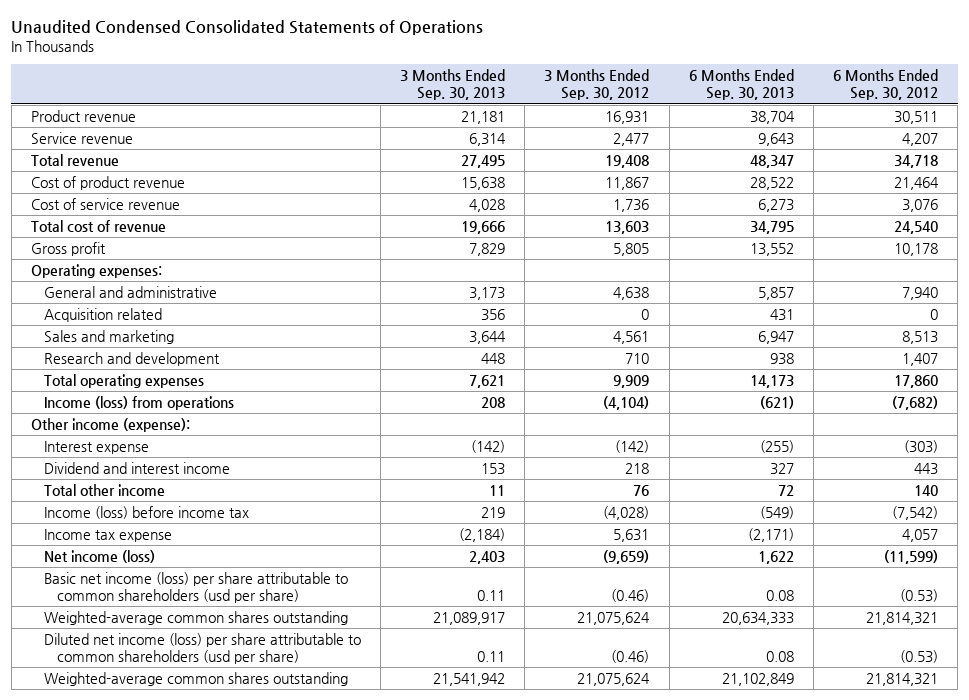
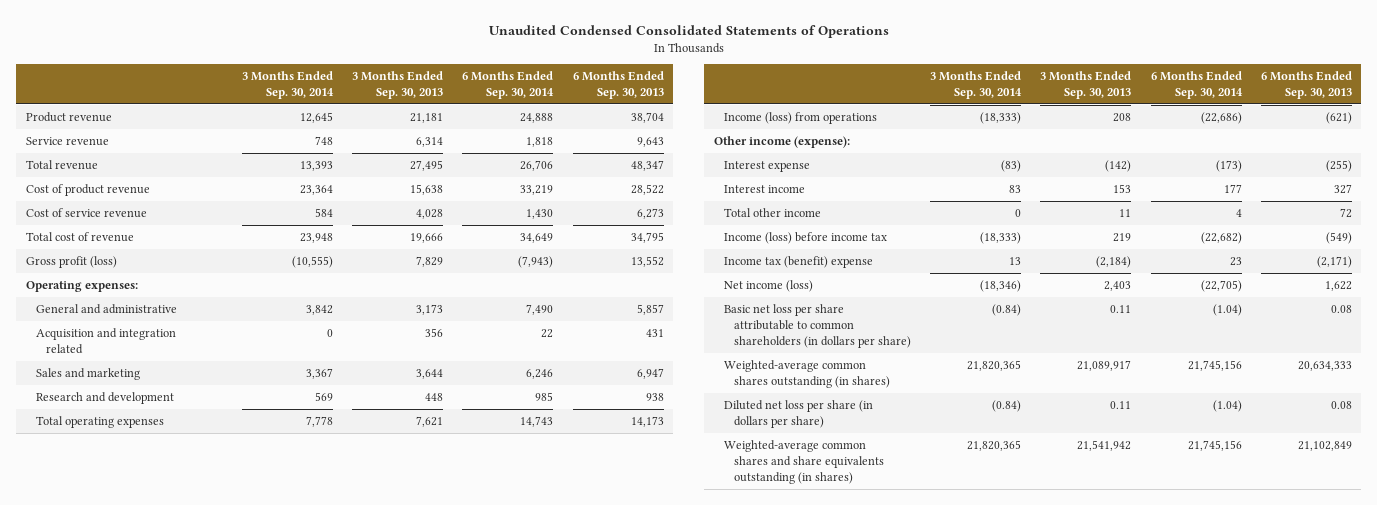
- | 3 Months Ended Sep. 30, 2013 | 3 Months Ended Sep. 30, 2012 | 6 Months Ended Sep. 30, 2013 | 6 Months Ended Sep. 30, 2012
+ | 3 Months Ended Sep. 30, 2014 | 3 Months Ended Sep. 30, 2013 | 6 Months Ended Sep. 30, 2014 | 6 Months Ended Sep. 30, 2013
- Gross profit | 7,829 | 5,805 | 13,552 | 10,178
+ Gross profit (loss) | (10,555) | 7,829 | (7,943) | 13,552
- Acquisition related | 356 | 0 | 431 | 0
+ Acquisition and integration related | 0 | 356 | 22 | 431
- Dividend and interest income | 153 | 218 | 327 | 443
+ Interest income | 83 | 153 | 177 | 327
- Income tax expense | (2,184) | 5,631 | (2,171) | 4,057
+ Income tax (benefit) expense | 13 | (2,184) | 23 | (2,171)
- Basic net income (loss) per share attributable to common shareholders (usd per share) | 0.11 | (0.46) | 0.08 | (0.53)
- Weighted-average common shares outstanding | 21,089,917 | 21,075,624 | 20,634,333 | 21,814,321
- Diluted net income (loss) per share attributable to common shareholders (usd per share) | 0.11 | (0.46) | 0.08 | (0.53)
- Weighted-average common shares outstanding | 21,541,942 | 21,075,624 | 21,102,849 | 21,814,321
+ Basic net loss per share attributable to common shareholders (in dollars per share) | (0.84) | 0.11 | (1.04) | 0.08
+ Weighted-average common shares outstanding (in shares) | 21,820,365 | 21,089,917 | 21,745,156 | 20,634,333
+ Diluted net loss per share (in dollars per share) | (0.84) | 0.11 | (1.04) | 0.08
+ Weighted-average common shares and share equivalents outstanding (in shares) | 21,820,365 | 21,541,942 | 21,745,156 | 21,102,849

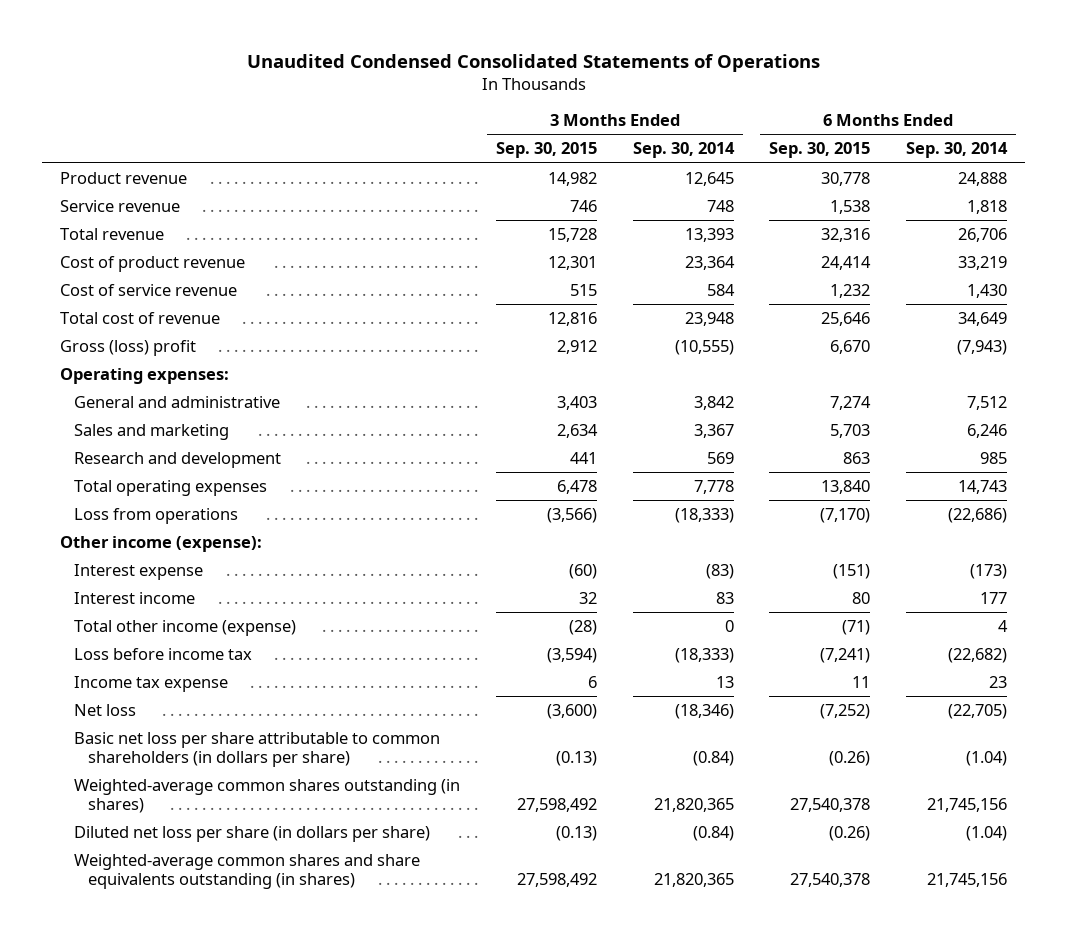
- | 3 Months Ended Sep. 30, 2014 | 3 Months Ended Sep. 30, 2013 | 6 Months Ended Sep. 30, 2014 | 6 Months Ended Sep. 30, 2013
+ | 3 Months Ended Sep. 30, 2015 | 3 Months Ended Sep. 30, 2014 | 6 Months Ended Sep. 30, 2015 | 6 Months Ended Sep. 30, 2014
- Gross profit (loss) | (10,555) | 7,829 | (7,943) | 13,552
+ Gross (loss) profit | 2,912 | (10,555) | 6,670 | (7,943)
- General and administrative | 3,842 | 3,173 | 7,490 | 5,857
- Acquisition and integration related | 0 | 356 | 22 | 431
+ General and administrative | 3,403 | 3,842 | 7,274 | 7,512
- Income (loss) from operations | (18,333) | 208 | (22,686) | (621)
+ Loss from operations | (3,566) | (18,333) | (7,170) | (22,686)
- Total other income | 0 | 11 | 4 | 72
- Income (loss) before income tax | (18,333) | 219 | (22,682) | (549)
- Income tax (benefit) expense | 13 | (2,184) | 23 | (2,171)
- Net income (loss) | (18,346) | 2,403 | (22,705) | 1,622
+ Total other income (expense) | (28) | 0 | (71) | 4
+ Loss before income tax | (3,594) | (18,333) | (7,241) | (22,682)
+ Income tax expense | 6 | 13 | 11 | 23
+ Net loss | (3,600) | (18,346) | (7,252) | (22,705)

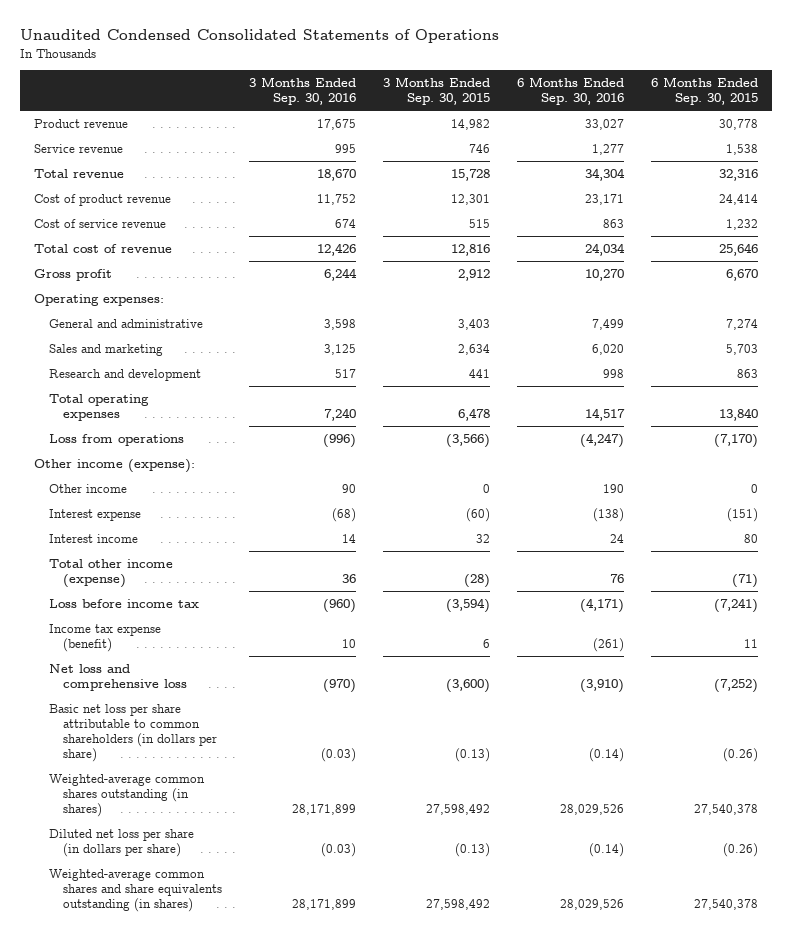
- | 3 Months Ended Sep. 30, 2015 | 3 Months Ended Sep. 30, 2014 | 6 Months Ended Sep. 30, 2015 | 6 Months Ended Sep. 30, 2014
+ | 3 Months Ended Sep. 30, 2016 | 3 Months Ended Sep. 30, 2015 | 6 Months Ended Sep. 30, 2016 | 6 Months Ended Sep. 30, 2015
- Gross (loss) profit | 2,912 | (10,555) | 6,670 | (7,943)
+ Gross profit | 6,244 | 2,912 | 10,270 | 6,670
+ Other income | 90 | 0 | 190 | 0
- Income tax expense | 6 | 13 | 11 | 23
- Net loss | (3,600) | (18,346) | (7,252) | (22,705)
+ Income tax expense (benefit) | 10 | 6 | (261) | 11
+ Net loss and comprehensive loss | (970) | (3,600) | (3,910) | (7,252)

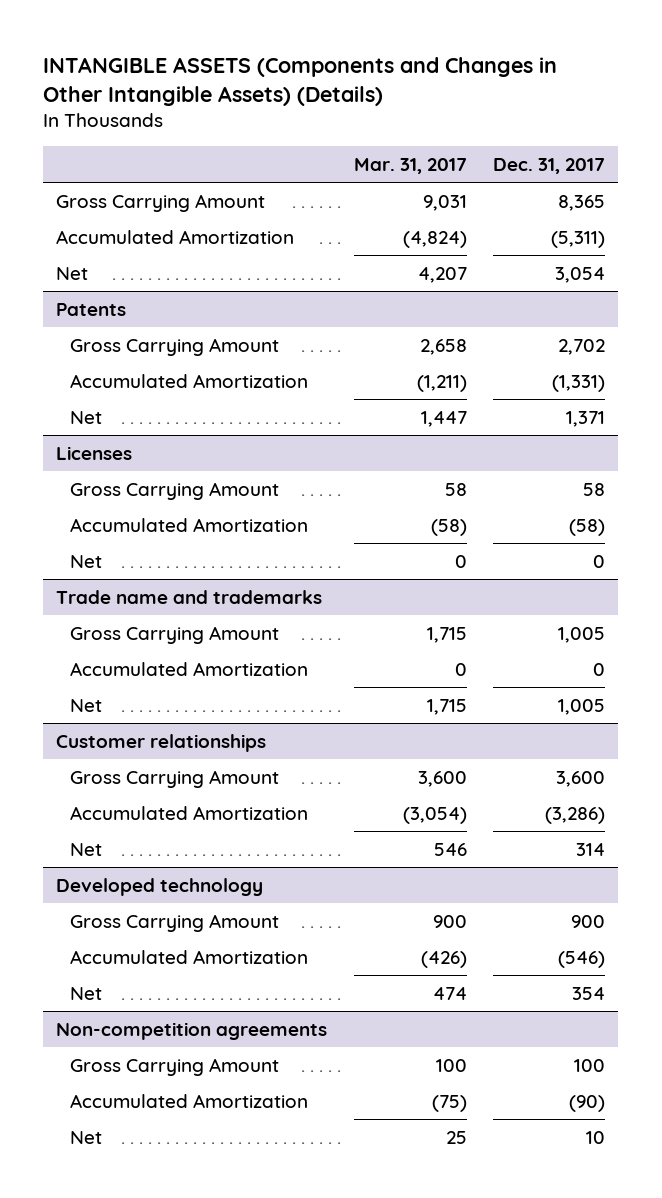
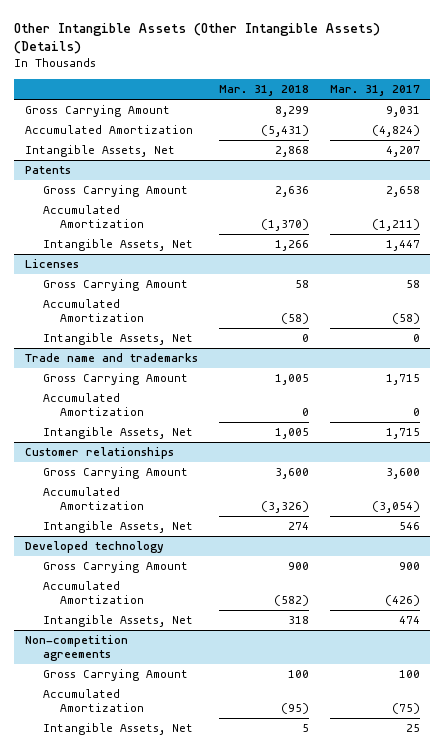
- INTANGIBLE ASSETS (Components and Changes in Other Intangible Assets) (Details)
+ Other Intangible Assets (Other Intangible Assets) (Details)
- | Mar. 31, 2017 | Dec. 31, 2017
+ | Mar. 31, 2018 | Mar. 31, 2017
- Net | 4,207 | 3,054
+ Intangible Assets, Net | 2,868 | 4,207
@ Patents
- Net | 1,447 | 1,371
+ Intangible Assets, Net | 1,266 | 1,447
@ Licenses
- Net | 0 | 0
+ Intangible Assets, Net | 0 | 0
@ Trade name and trademarks
- Net | 1,715 | 1,005
+ Intangible Assets, Net | 1,005 | 1,715
@ Customer relationships
- Net | 546 | 314
+ Intangible Assets, Net | 274 | 546
@ Developed technology
- Net | 474 | 354
+ Intangible Assets, Net | 318 | 474
@ Non-competition agreements
- Net | 25 | 10
+ Intangible Assets, Net | 5 | 25

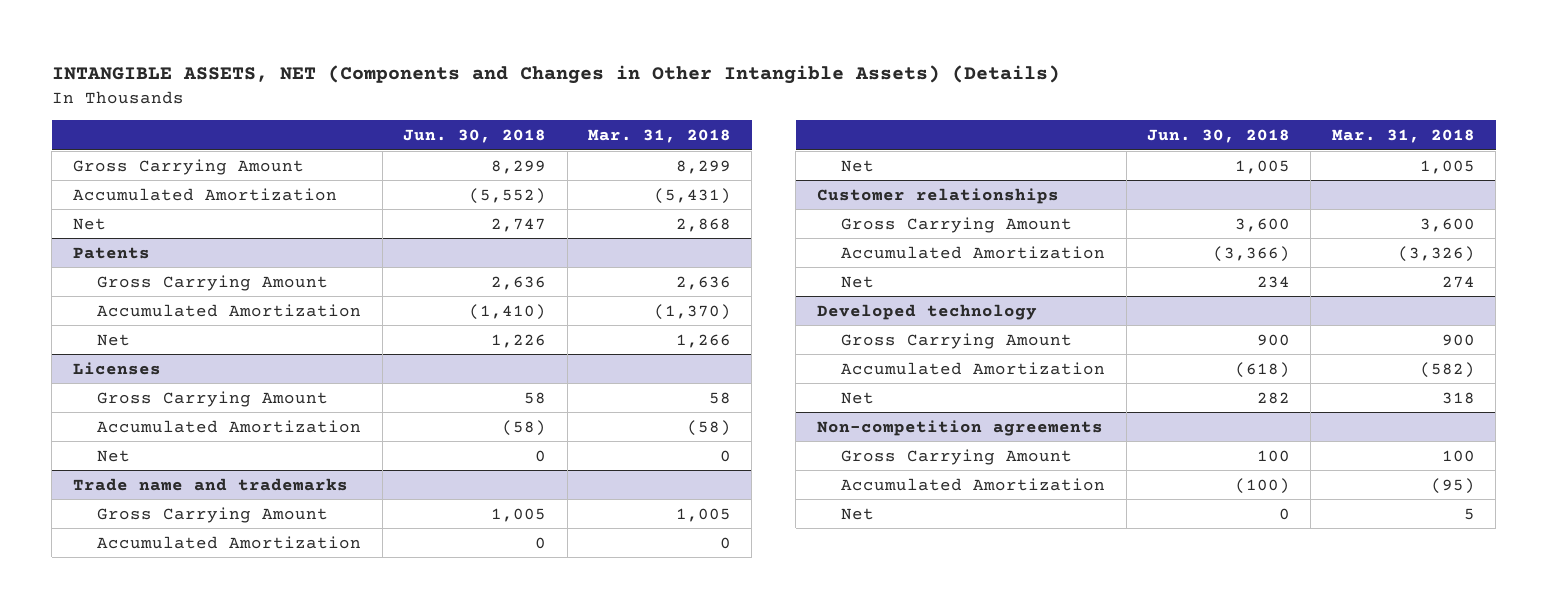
- Other Intangible Assets (Other Intangible Assets) (Details)
+ INTANGIBLE ASSETS, NET (Components and Changes in Other Intangible Assets) (Details)
- | Mar. 31, 2018 | Mar. 31, 2017
+ | Jun. 30, 2018 | Mar. 31, 2018
- Intangible Assets, Net | 2,868 | 4,207
+ Net | 2,747 | 2,868
@ Patents
- Intangible Assets, Net | 1,266 | 1,447
+ Net | 1,226 | 1,266
@ Licenses
- Intangible Assets, Net | 0 | 0
+ Net | 0 | 0
@ Trade name and trademarks
- Intangible Assets, Net | 1,005 | 1,715
+ Net | 1,005 | 1,005
@ Customer relationships
- Intangible Assets, Net | 274 | 546
+ Net | 234 | 274
@ Developed technology
- Intangible Assets, Net | 318 | 474
+ Net | 282 | 318
@ Non-competition agreements
- Intangible Assets, Net | 5 | 25
+ Net | 0 | 5

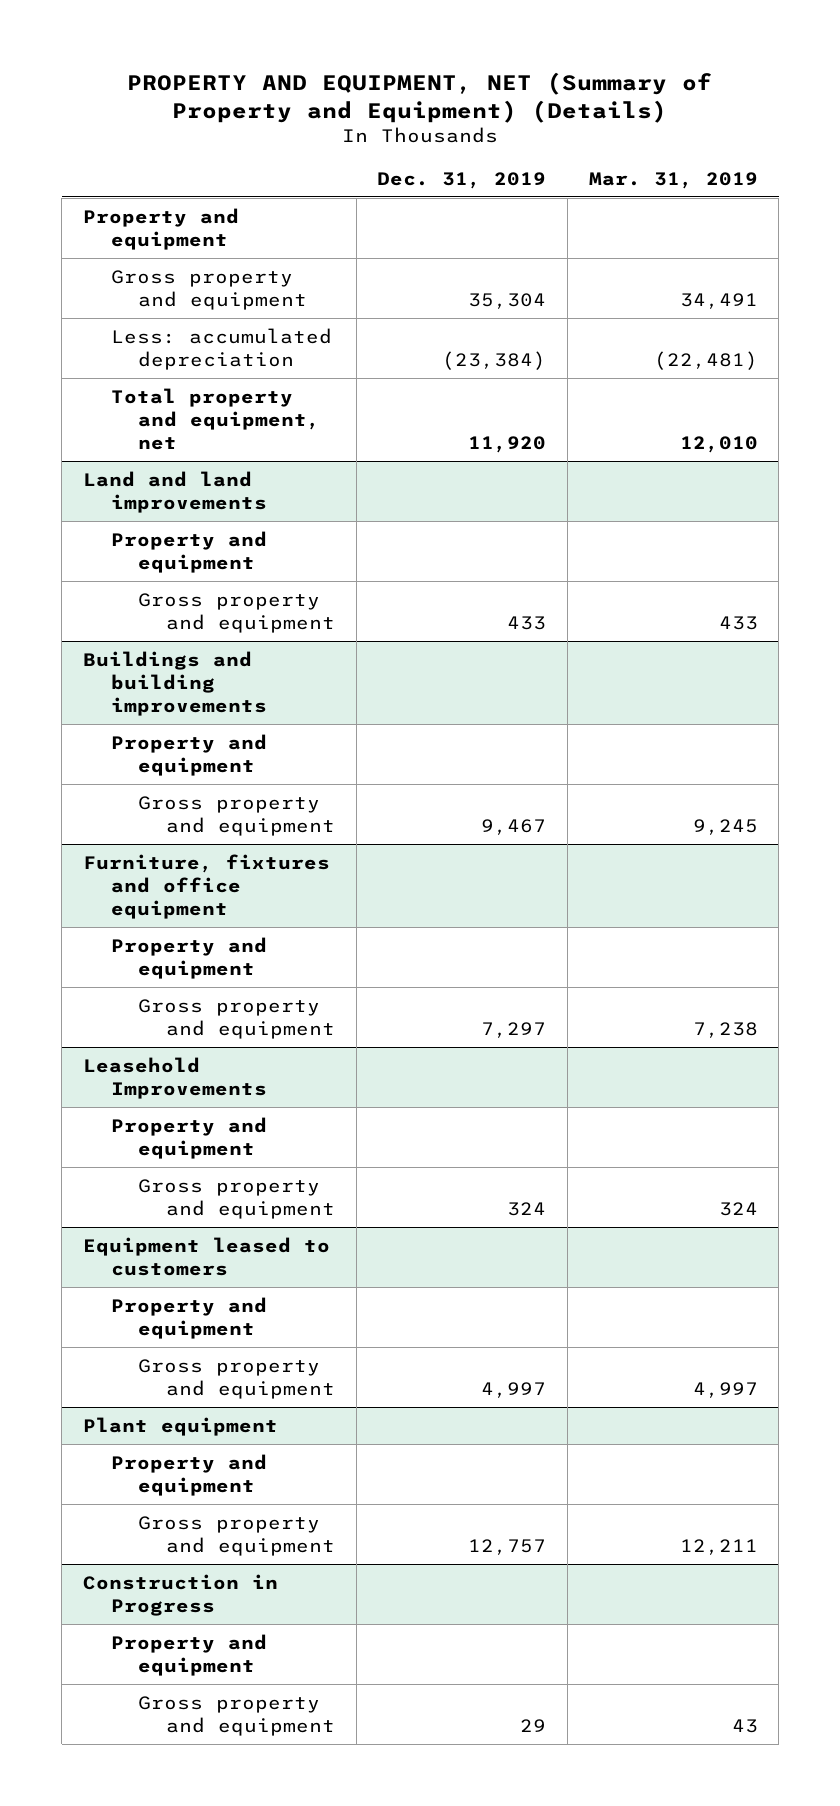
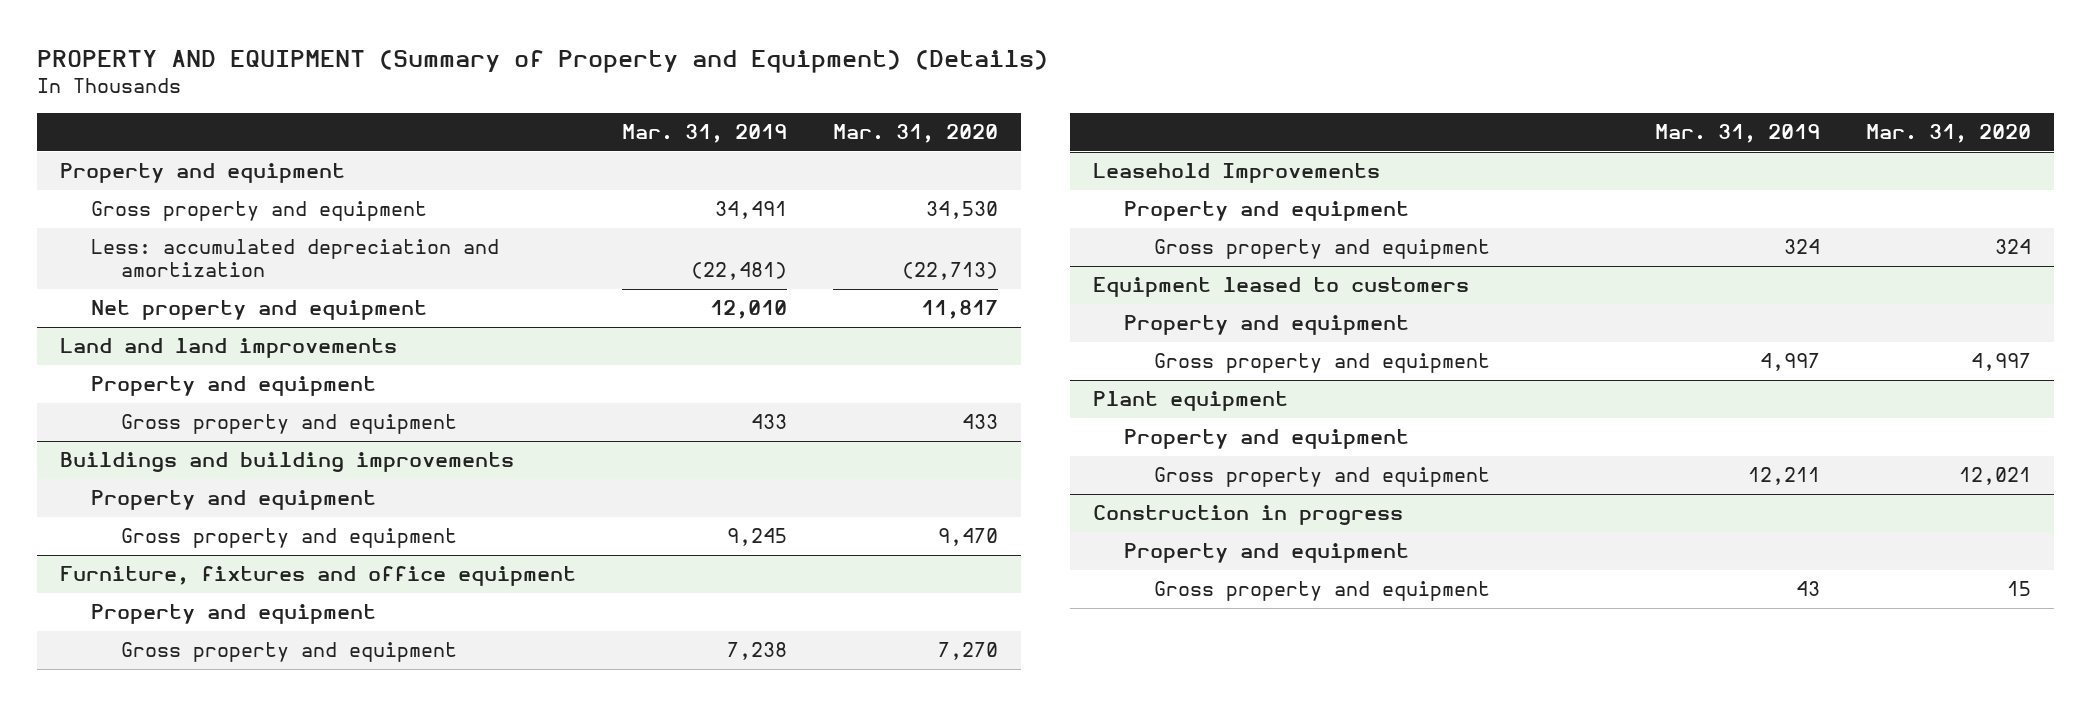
- PROPERTY AND EQUIPMENT, NET (Summary of Property and Equipment) (Details)
+ PROPERTY AND EQUIPMENT (Summary of Property and Equipment) (Details)
- | Dec. 31, 2019 | Mar. 31, 2019
+ | Mar. 31, 2019 | Mar. 31, 2020
- Less: accumulated depreciation | (23,384) | (22,481)
- Total property and equipment, net | 11,920 | 12,010
+ Less: accumulated depreciation and amortization | (22,481) | (22,713)
+ Net property and equipment | 12,010 | 11,817
- Construction in Progress
+ Construction in progress

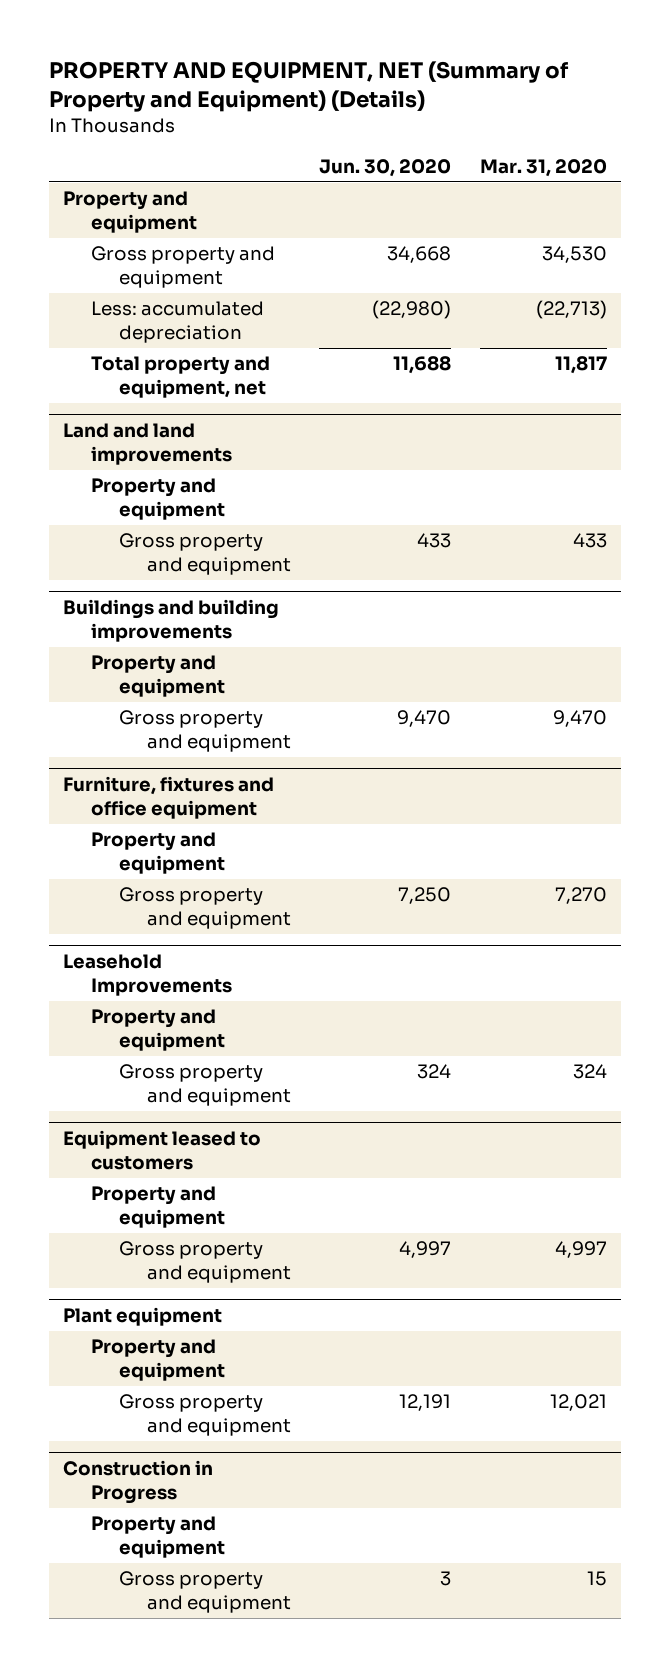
- PROPERTY AND EQUIPMENT (Summary of Property and Equipment) (Details)
+ PROPERTY AND EQUIPMENT, NET (Summary of Property and Equipment) (Details)
- | Mar. 31, 2019 | Mar. 31, 2020
+ | Jun. 30, 2020 | Mar. 31, 2020
- Less: accumulated depreciation and amortization | (22,481) | (22,713)
- Net property and equipment | 12,010 | 11,817
+ Less: accumulated depreciation | (22,980) | (22,713)
+ Total property and equipment, net | 11,688 | 11,817
- Construction in progress
+ Construction in Progress

